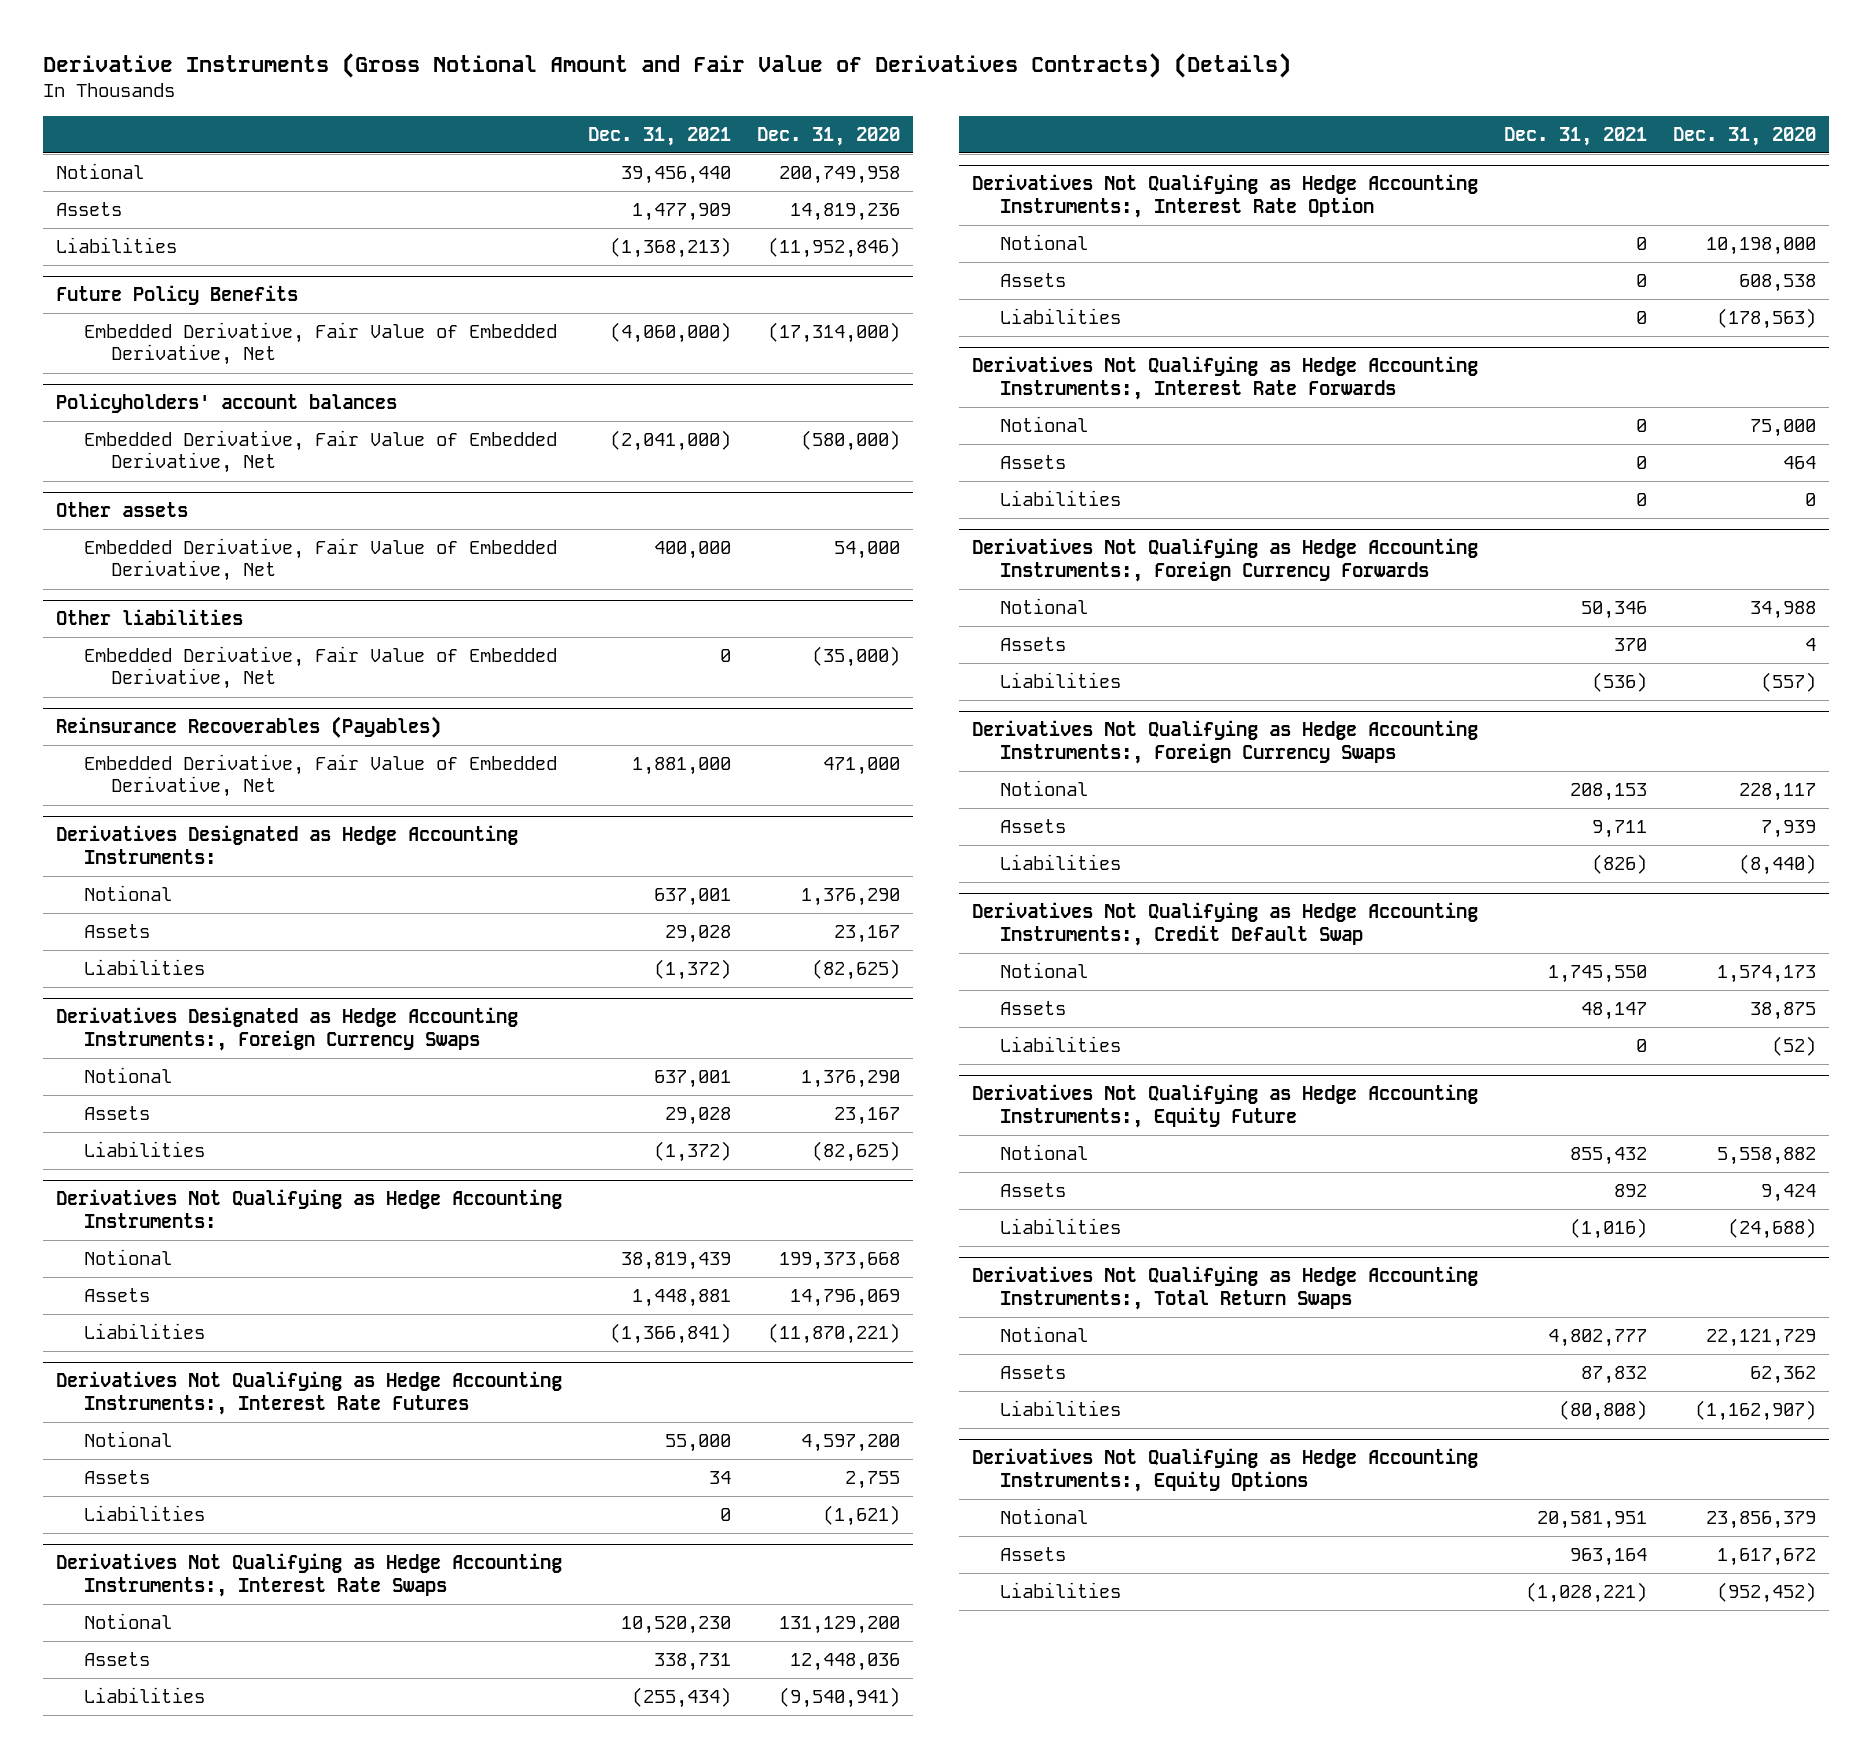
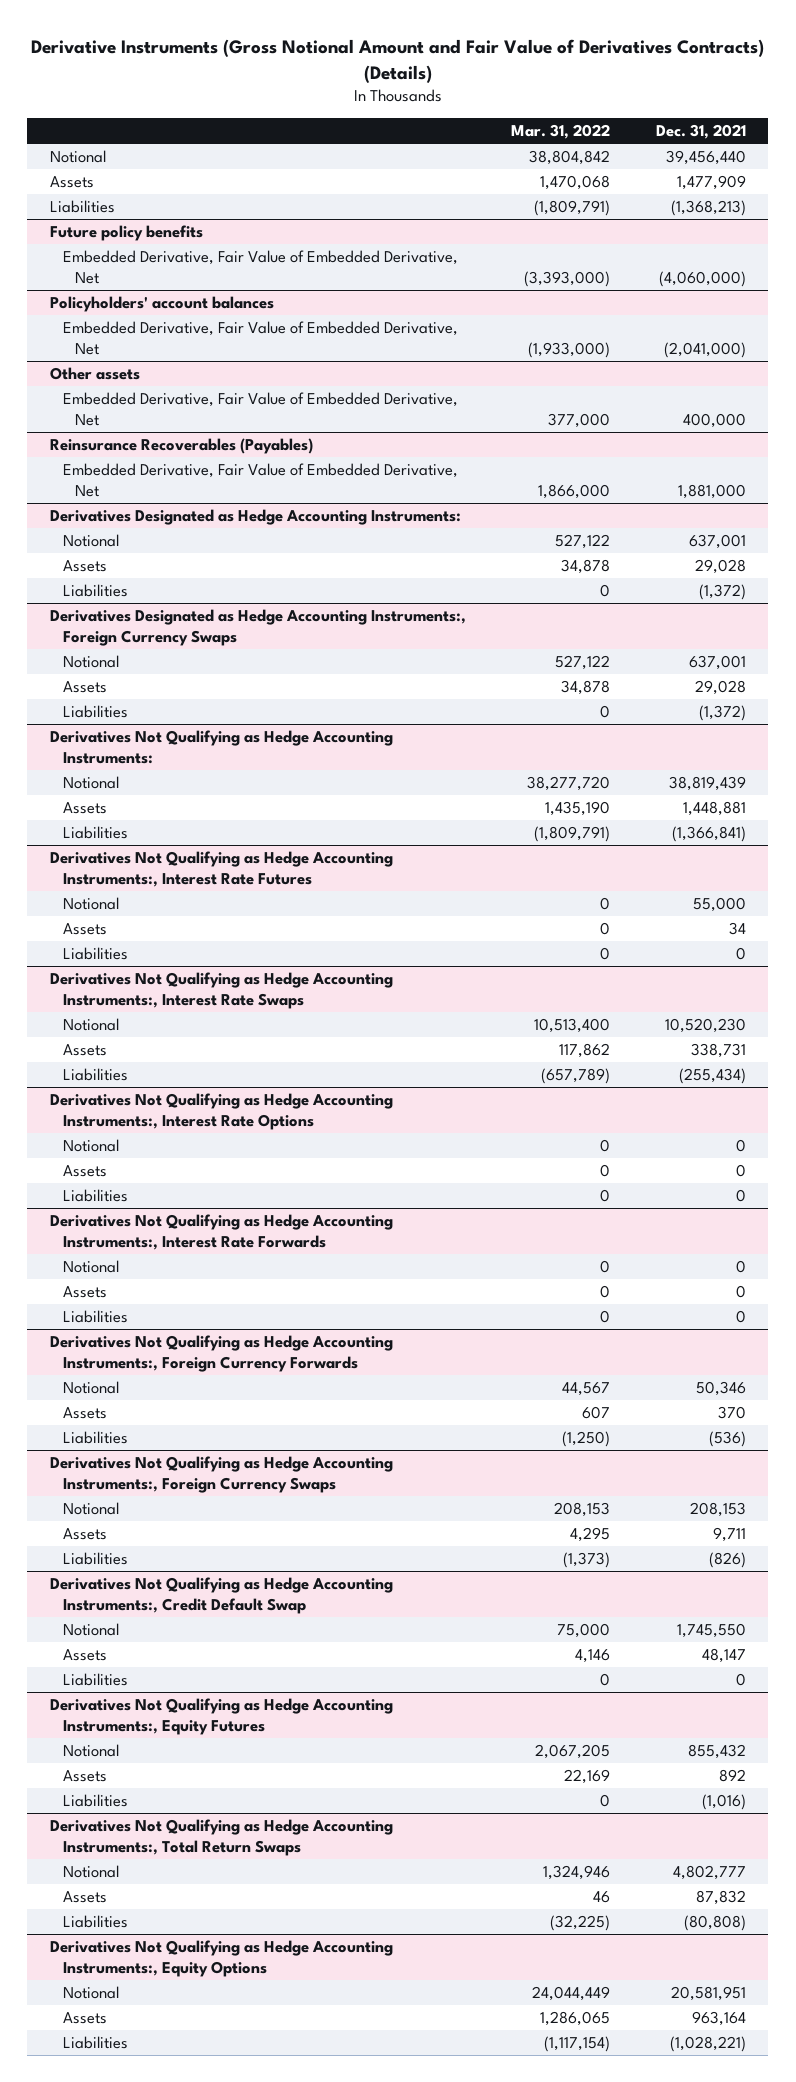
- | Dec. 31, 2021 | Dec. 31, 2020
+ | Mar. 31, 2022 | Dec. 31, 2021
- Future Policy Benefits
+ Future policy benefits
- Other liabilities
- Embedded Derivative, Fair Value of Embedded Derivative, Net | 0 | (35,000)
- Derivatives Not Qualifying as Hedge Accounting Instruments:, Interest Rate Option
+ Derivatives Not Qualifying as Hedge Accounting Instruments:, Interest Rate Options
- Derivatives Not Qualifying as Hedge Accounting Instruments:, Equity Future
+ Derivatives Not Qualifying as Hedge Accounting Instruments:, Equity Futures

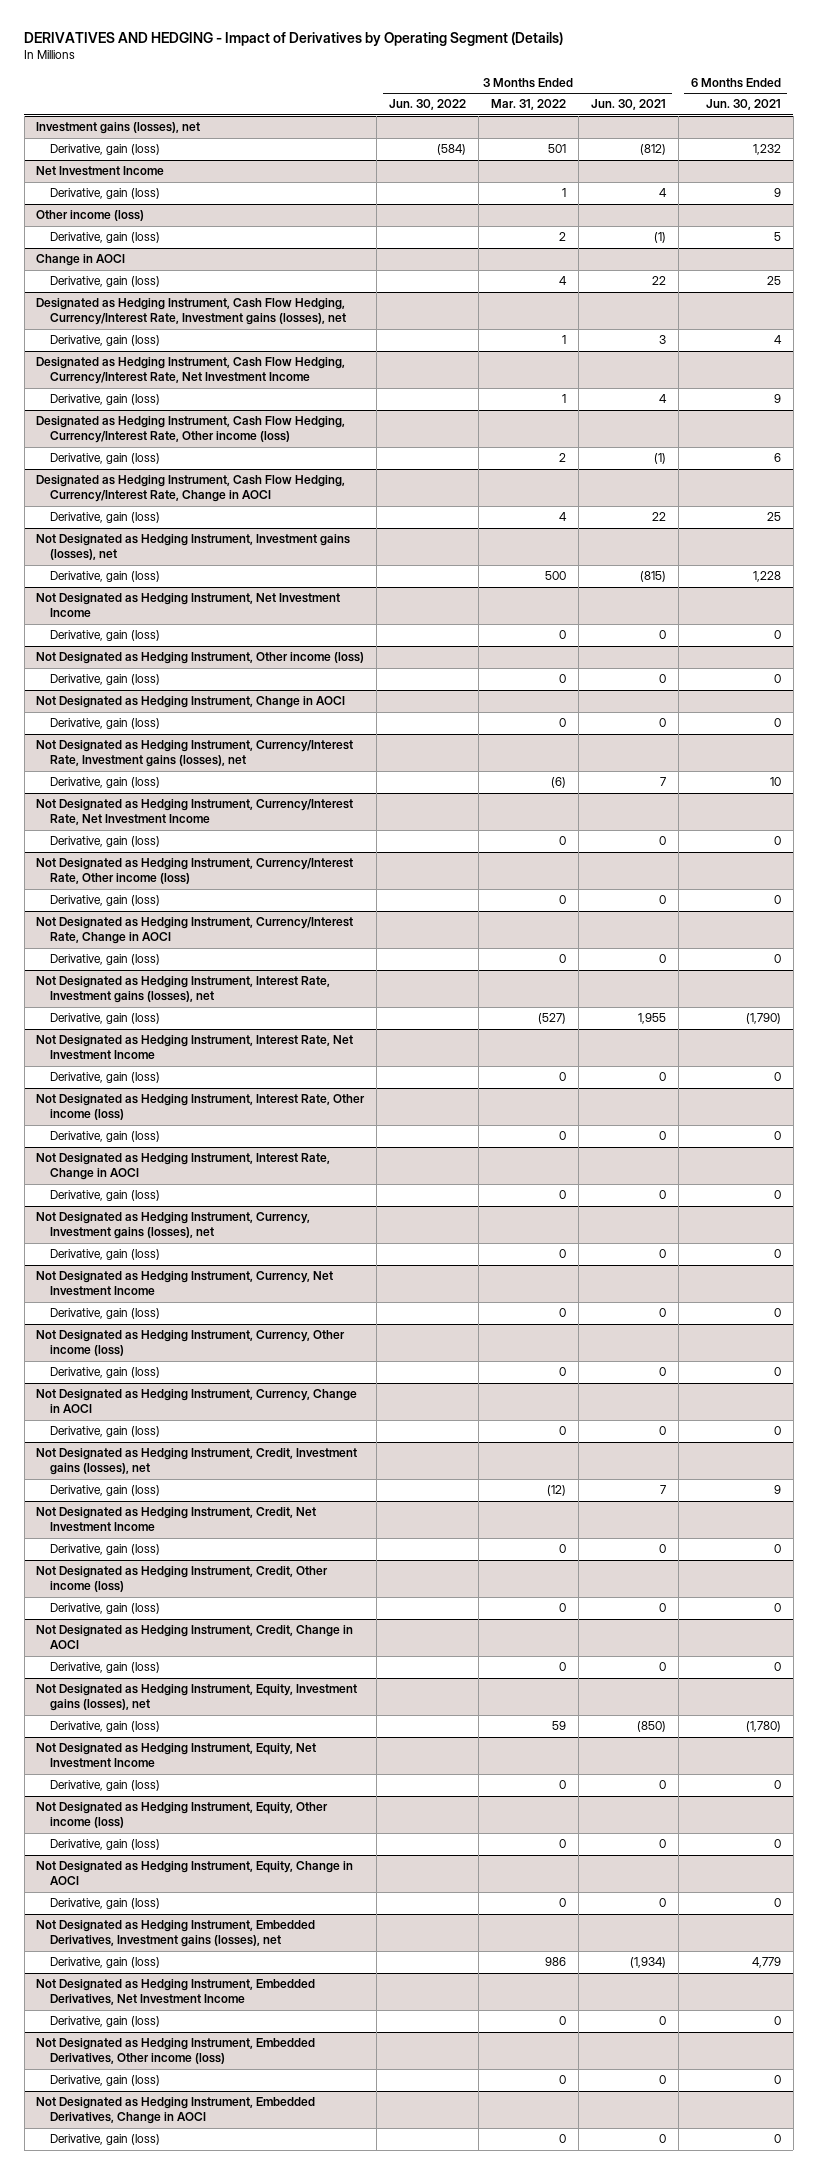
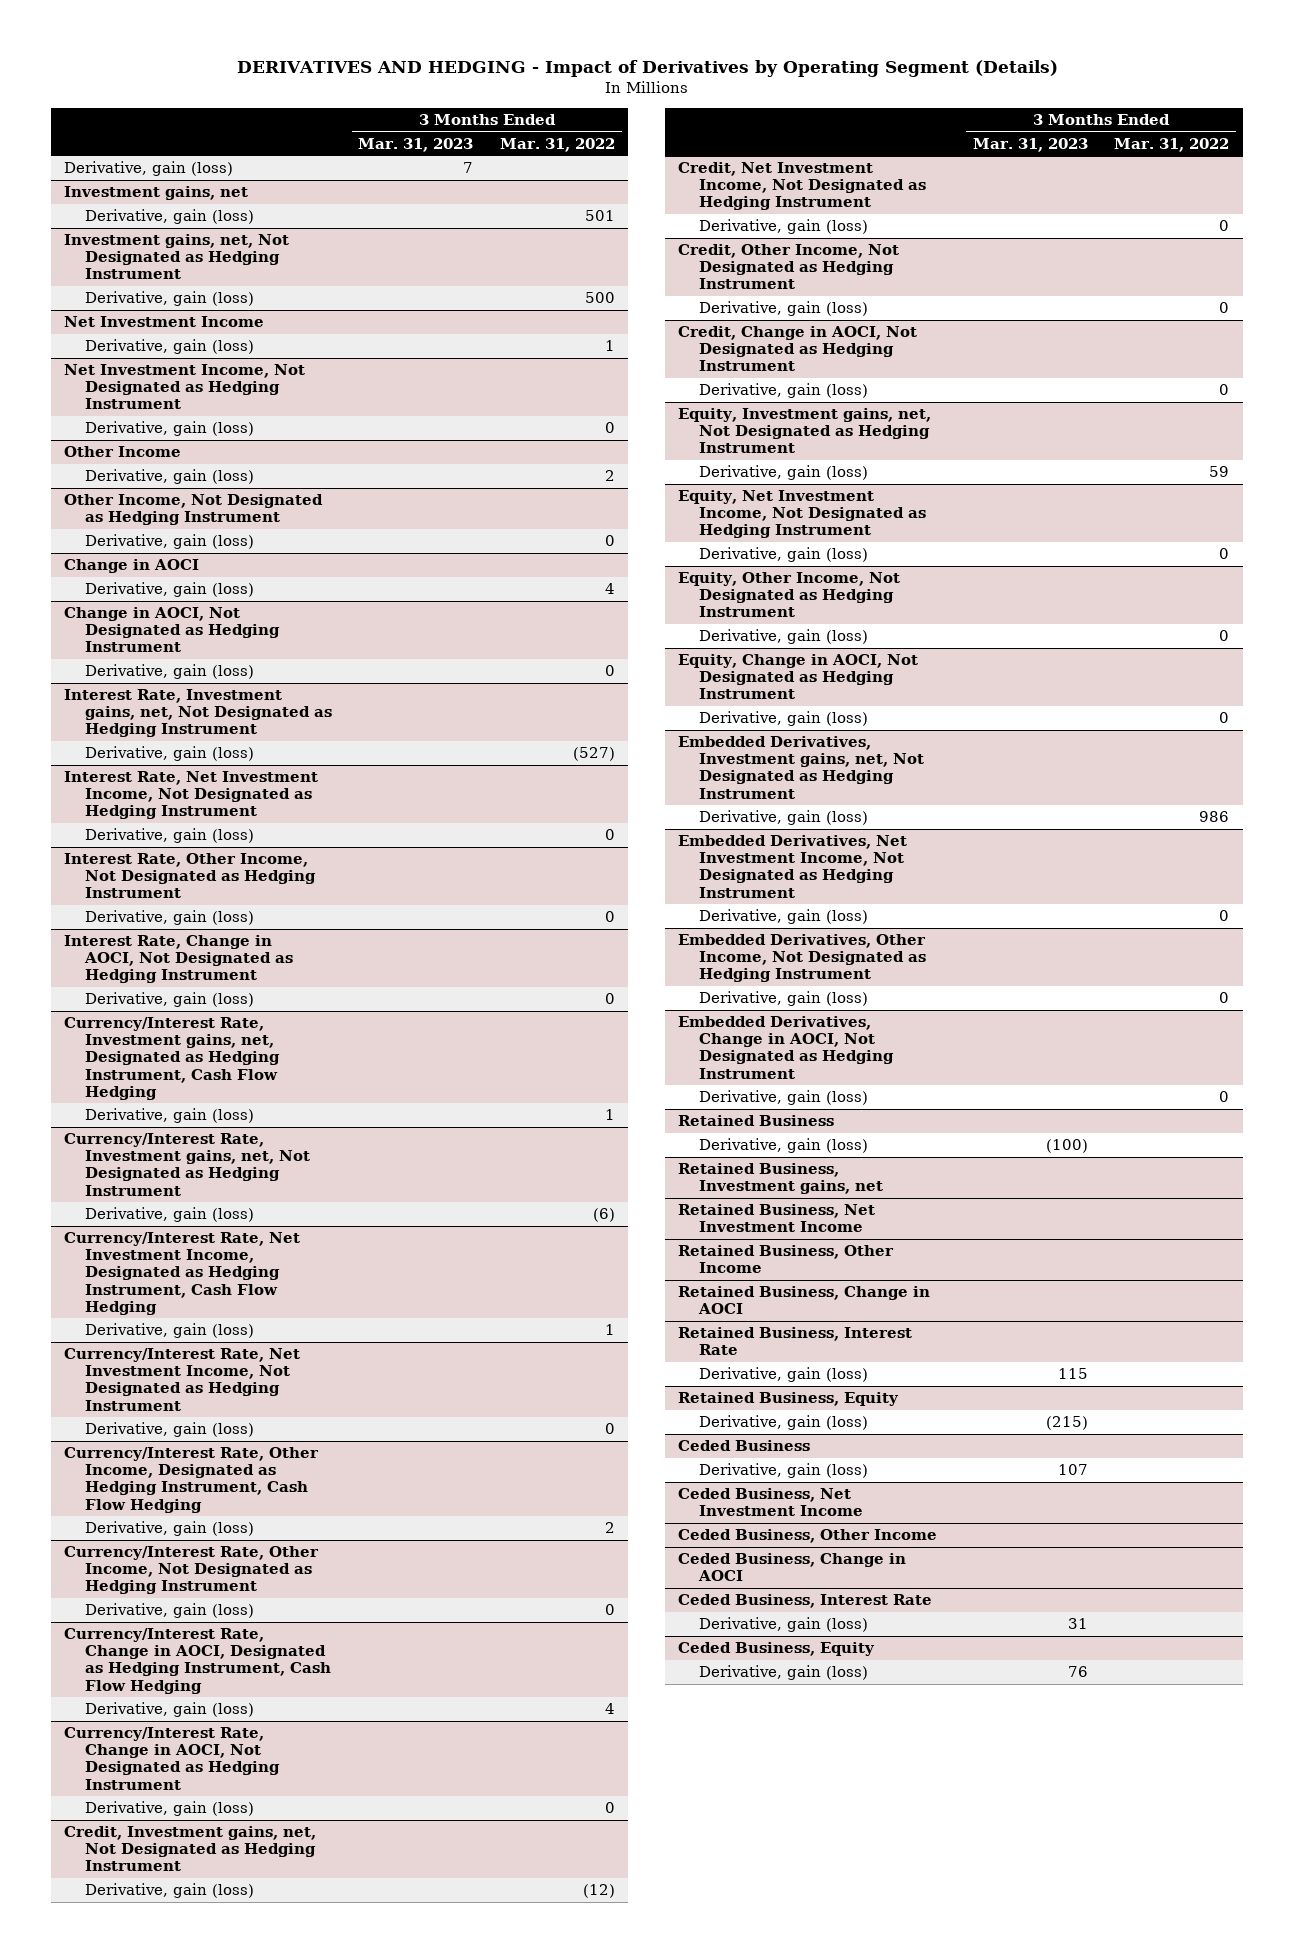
- | 3 Months Ended Jun. 30, 2022 | 3 Months Ended Mar. 31, 2022 | 3 Months Ended Jun. 30, 2021 | 6 Months Ended Jun. 30, 2021
+ | 3 Months Ended Mar. 31, 2023 | 3 Months Ended Mar. 31, 2022
- Investment gains (losses), net
+ Derivative, gain (loss) | 7 |
+ Investment gains, net
+ Investment gains, net, Not Designated as Hedging Instrument
+ Derivative, gain (loss) | | 500
- Other income (loss)
+ Net Investment Income, Not Designated as Hedging Instrument
+ Derivative, gain (loss) | | 0
+ Other Income
+ Other Income, Not Designated as Hedging Instrument
+ Derivative, gain (loss) | | 0
- Designated as Hedging Instrument, Cash Flow Hedging, Currency/Interest Rate, Investment gains (losses), net
- Derivative, gain (loss) | | 1 | 3 | 4
- Designated as Hedging Instrument, Cash Flow Hedging, Currency/Interest Rate, Net Investment Income
- Derivative, gain (loss) | | 1 | 4 | 9
- Designated as Hedging Instrument, Cash Flow Hedging, Currency/Interest Rate, Other income (loss)
- Derivative, gain (loss) | | 2 | (1) | 6
- Designated as Hedging Instrument, Cash Flow Hedging, Currency/Interest Rate, Change in AOCI
- Derivative, gain (loss) | | 4 | 22 | 25
- Not Designated as Hedging Instrument, Investment gains (losses), net
- Derivative, gain (loss) | | 500 | (815) | 1,228
- Not Designated as Hedging Instrument, Net Investment Income
- Derivative, gain (loss) | | 0 | 0 | 0
- Not Designated as Hedging Instrument, Other income (loss)
- Derivative, gain (loss) | | 0 | 0 | 0
- Not Designated as Hedging Instrument, Change in AOCI
- Derivative, gain (loss) | | 0 | 0 | 0
- Not Designated as Hedging Instrument, Currency/Interest Rate, Investment gains (losses), net
- Derivative, gain (loss) | | (6) | 7 | 10
- Not Designated as Hedging Instrument, Currency/Interest Rate, Net Investment Income
- Derivative, gain (loss) | | 0 | 0 | 0
- Not Designated as Hedging Instrument, Currency/Interest Rate, Other income (loss)
- Derivative, gain (loss) | | 0 | 0 | 0
- Not Designated as Hedging Instrument, Currency/Interest Rate, Change in AOCI
+ Change in AOCI, Not Designated as Hedging Instrument
- Not Designated as Hedging Instrument, Interest Rate, Investment gains (losses), net
+ Interest Rate, Investment gains, net, Not Designated as Hedging Instrument
- Not Designated as Hedging Instrument, Interest Rate, Net Investment Income
- Derivative, gain (loss) | | 0 | 0 | 0
- Not Designated as Hedging Instrument, Interest Rate, Other income (loss)
+ Interest Rate, Net Investment Income, Not Designated as Hedging Instrument
- Not Designated as Hedging Instrument, Interest Rate, Change in AOCI
+ Interest Rate, Other Income, Not Designated as Hedging Instrument
- Not Designated as Hedging Instrument, Currency, Investment gains (losses), net
+ Interest Rate, Change in AOCI, Not Designated as Hedging Instrument
- Not Designated as Hedging Instrument, Currency, Net Investment Income
+ Currency/Interest Rate, Investment gains, net, Designated as Hedging Instrument, Cash Flow Hedging
+ Derivative, gain (loss) | | 1
+ Currency/Interest Rate, Investment gains, net, Not Designated as Hedging Instrument
+ Derivative, gain (loss) | | (6)
+ Currency/Interest Rate, Net Investment Income, Designated as Hedging Instrument, Cash Flow Hedging
+ Derivative, gain (loss) | | 1
+ Currency/Interest Rate, Net Investment Income, Not Designated as Hedging Instrument
- Not Designated as Hedging Instrument, Currency, Other income (loss)
+ Currency/Interest Rate, Other Income, Designated as Hedging Instrument, Cash Flow Hedging
+ Derivative, gain (loss) | | 2
+ Currency/Interest Rate, Other Income, Not Designated as Hedging Instrument
- Not Designated as Hedging Instrument, Currency, Change in AOCI
+ Currency/Interest Rate, Change in AOCI, Designated as Hedging Instrument, Cash Flow Hedging
+ Derivative, gain (loss) | | 4
+ Currency/Interest Rate, Change in AOCI, Not Designated as Hedging Instrument
- Not Designated as Hedging Instrument, Credit, Investment gains (losses), net
+ Credit, Investment gains, net, Not Designated as Hedging Instrument
- Not Designated as Hedging Instrument, Credit, Net Investment Income
+ Credit, Net Investment Income, Not Designated as Hedging Instrument
- Not Designated as Hedging Instrument, Credit, Other income (loss)
+ Credit, Other Income, Not Designated as Hedging Instrument
- Not Designated as Hedging Instrument, Credit, Change in AOCI
+ Credit, Change in AOCI, Not Designated as Hedging Instrument
- Not Designated as Hedging Instrument, Equity, Investment gains (losses), net
+ Equity, Investment gains, net, Not Designated as Hedging Instrument
- Not Designated as Hedging Instrument, Equity, Net Investment Income
+ Equity, Net Investment Income, Not Designated as Hedging Instrument
- Not Designated as Hedging Instrument, Equity, Other income (loss)
+ Equity, Other Income, Not Designated as Hedging Instrument
- Not Designated as Hedging Instrument, Equity, Change in AOCI
+ Equity, Change in AOCI, Not Designated as Hedging Instrument
- Not Designated as Hedging Instrument, Embedded Derivatives, Investment gains (losses), net
+ Embedded Derivatives, Investment gains, net, Not Designated as Hedging Instrument
- Not Designated as Hedging Instrument, Embedded Derivatives, Net Investment Income
+ Embedded Derivatives, Net Investment Income, Not Designated as Hedging Instrument
- Not Designated as Hedging Instrument, Embedded Derivatives, Other income (loss)
+ Embedded Derivatives, Other Income, Not Designated as Hedging Instrument
- Not Designated as Hedging Instrument, Embedded Derivatives, Change in AOCI
+ Embedded Derivatives, Change in AOCI, Not Designated as Hedging Instrument
+ Retained Business
+ Derivative, gain (loss) | (100) |
+ Retained Business, Investment gains, net
+ Retained Business, Net Investment Income
+ Retained Business, Other Income
+ Retained Business, Change in AOCI
+ Retained Business, Interest Rate
+ Derivative, gain (loss) | 115 |
+ Retained Business, Equity
+ Derivative, gain (loss) | (215) |
+ Ceded Business
+ Derivative, gain (loss) | 107 |
+ Ceded Business, Net Investment Income
+ Ceded Business, Other Income
+ Ceded Business, Change in AOCI
+ Ceded Business, Interest Rate
+ Derivative, gain (loss) | 31 |
+ Ceded Business, Equity
+ Derivative, gain (loss) | 76 |

